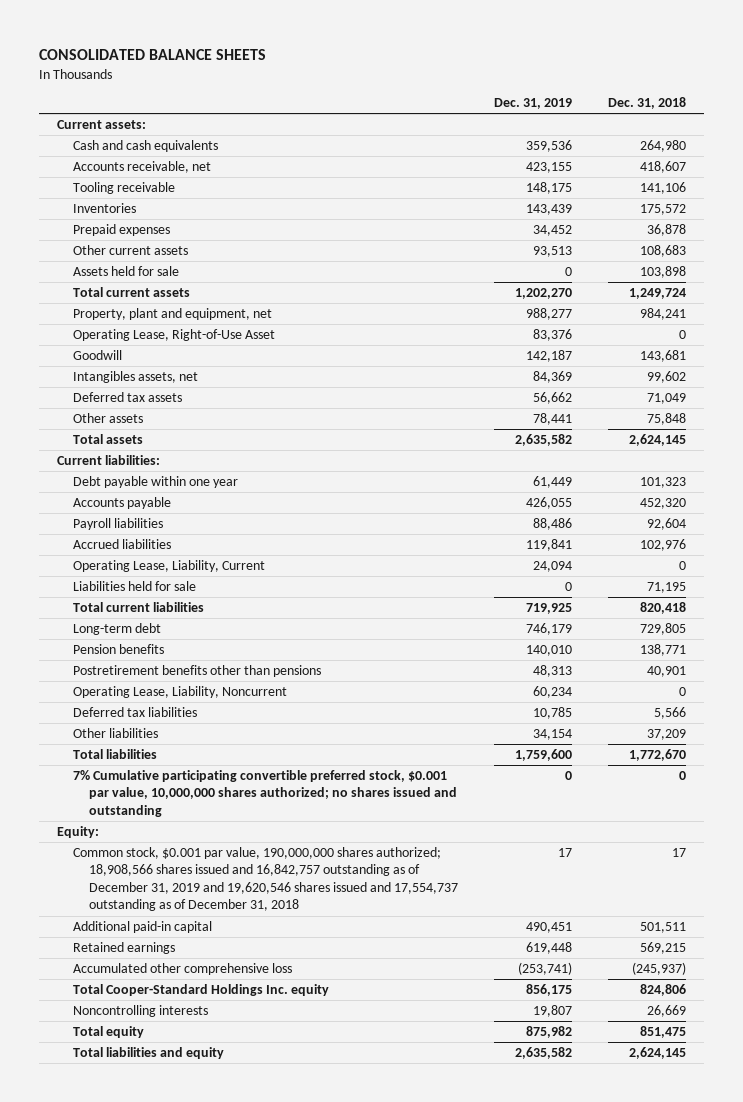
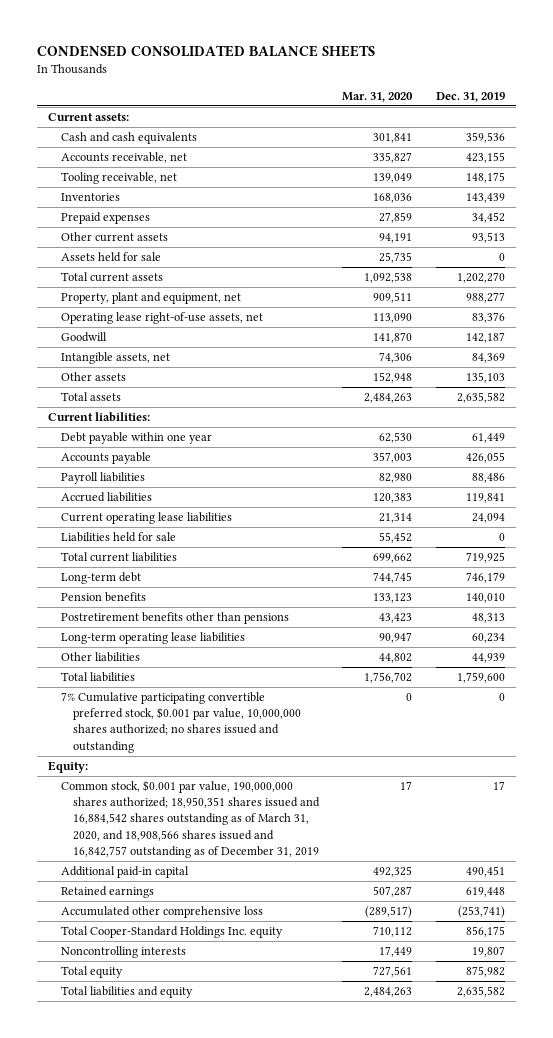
- CONSOLIDATED BALANCE SHEETS
+ CONDENSED CONSOLIDATED BALANCE SHEETS
- | Dec. 31, 2019 | Dec. 31, 2018
+ | Mar. 31, 2020 | Dec. 31, 2019
- Tooling receivable | 148,175 | 141,106
+ Tooling receivable, net | 139,049 | 148,175
- Operating Lease, Right-of-Use Asset | 83,376 | 0
+ Operating lease right-of-use assets, net | 113,090 | 83,376
- Intangibles assets, net | 84,369 | 99,602
- Deferred tax assets | 56,662 | 71,049
- Other assets | 78,441 | 75,848
+ Intangible assets, net | 74,306 | 84,369
+ Other assets | 152,948 | 135,103
- Operating Lease, Liability, Current | 24,094 | 0
+ Current operating lease liabilities | 21,314 | 24,094
- Operating Lease, Liability, Noncurrent | 60,234 | 0
- Deferred tax liabilities | 10,785 | 5,566
- Other liabilities | 34,154 | 37,209
+ Long-term operating lease liabilities | 90,947 | 60,234
+ Other liabilities | 44,802 | 44,939
- Common stock, $0.001 par value, 190,000,000 shares authorized; 18,908,566 shares issued and 16,842,757 outstanding as of December 31, 2019 and 19,620,546 shares issued and 17,554,737 outstanding as of December 31, 2018 | 17 | 17
+ Common stock, $0.001 par value, 190,000,000 shares authorized; 18,950,351 shares issued and 16,884,542 shares outstanding as of March 31, 2020, and 18,908,566 shares issued and 16,842,757 outstanding as of December 31, 2019 | 17 | 17

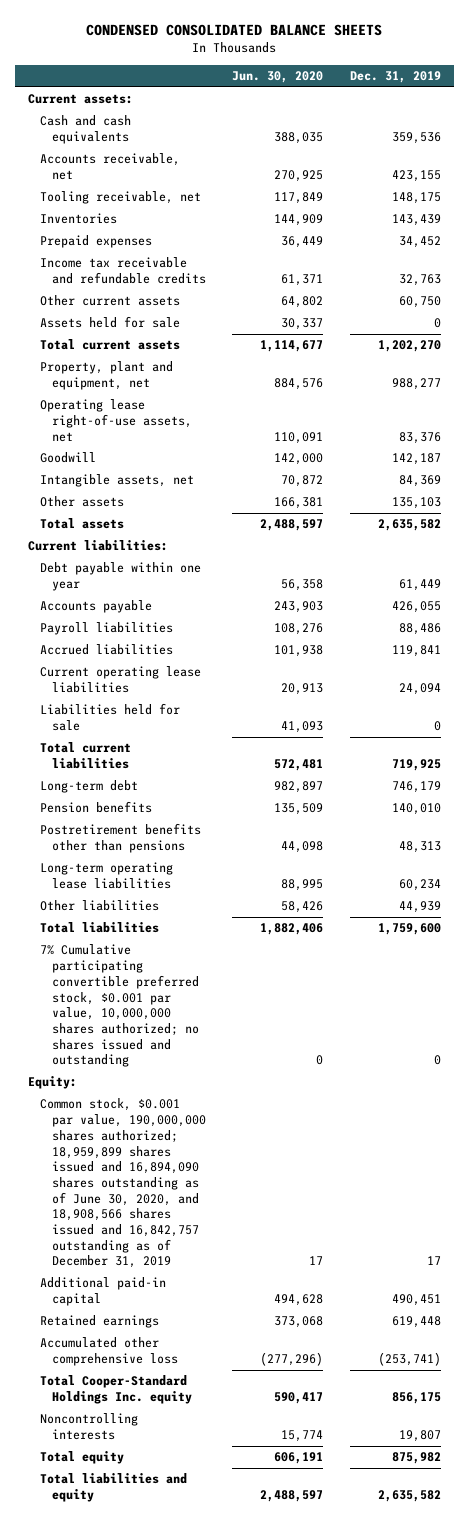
- | Mar. 31, 2020 | Dec. 31, 2019
+ | Jun. 30, 2020 | Dec. 31, 2019
- Other current assets | 94,191 | 93,513
+ Income tax receivable and refundable credits | 61,371 | 32,763
+ Other current assets | 64,802 | 60,750
- Common stock, $0.001 par value, 190,000,000 shares authorized; 18,950,351 shares issued and 16,884,542 shares outstanding as of March 31, 2020, and 18,908,566 shares issued and 16,842,757 outstanding as of December 31, 2019 | 17 | 17
+ Common stock, $0.001 par value, 190,000,000 shares authorized; 18,959,899 shares issued and 16,894,090 shares outstanding as of June 30, 2020, and 18,908,566 shares issued and 16,842,757 outstanding as of December 31, 2019 | 17 | 17

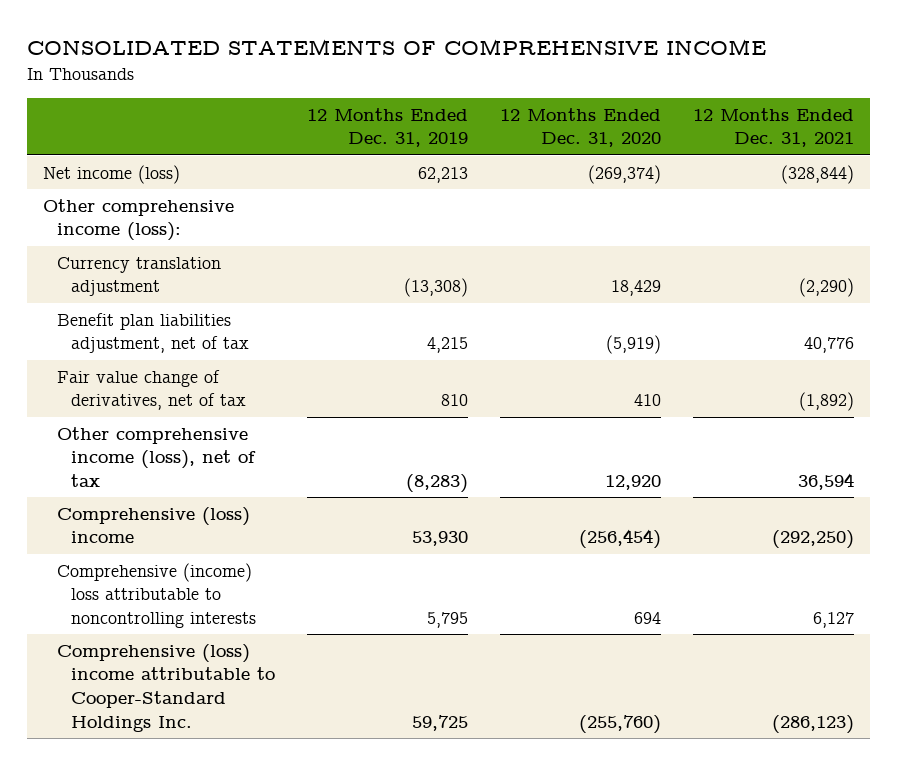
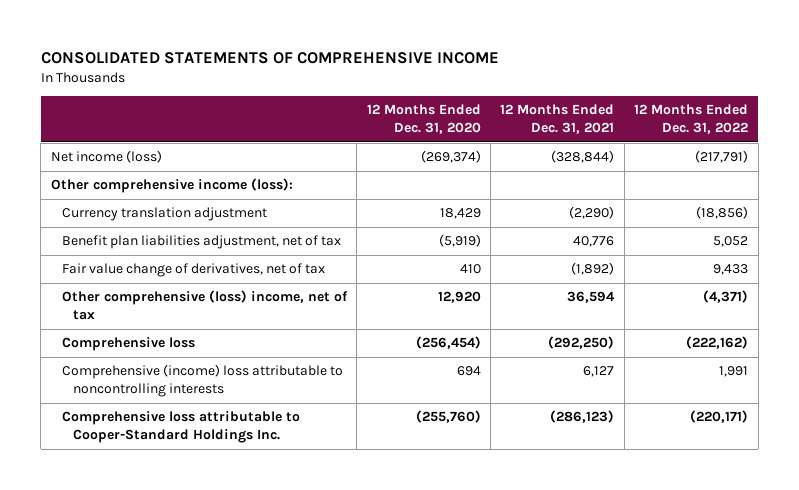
- | 12 Months Ended Dec. 31, 2019 | 12 Months Ended Dec. 31, 2020 | 12 Months Ended Dec. 31, 2021
+ | 12 Months Ended Dec. 31, 2020 | 12 Months Ended Dec. 31, 2021 | 12 Months Ended Dec. 31, 2022
- Other comprehensive income (loss), net of tax | (8,283) | 12,920 | 36,594
- Comprehensive (loss) income | 53,930 | (256,454) | (292,250)
+ Other comprehensive (loss) income, net of tax | 12,920 | 36,594 | (4,371)
+ Comprehensive loss | (256,454) | (292,250) | (222,162)
- Comprehensive (loss) income attributable to Cooper-Standard Holdings Inc. | 59,725 | (255,760) | (286,123)
+ Comprehensive loss attributable to Cooper-Standard Holdings Inc. | (255,760) | (286,123) | (220,171)

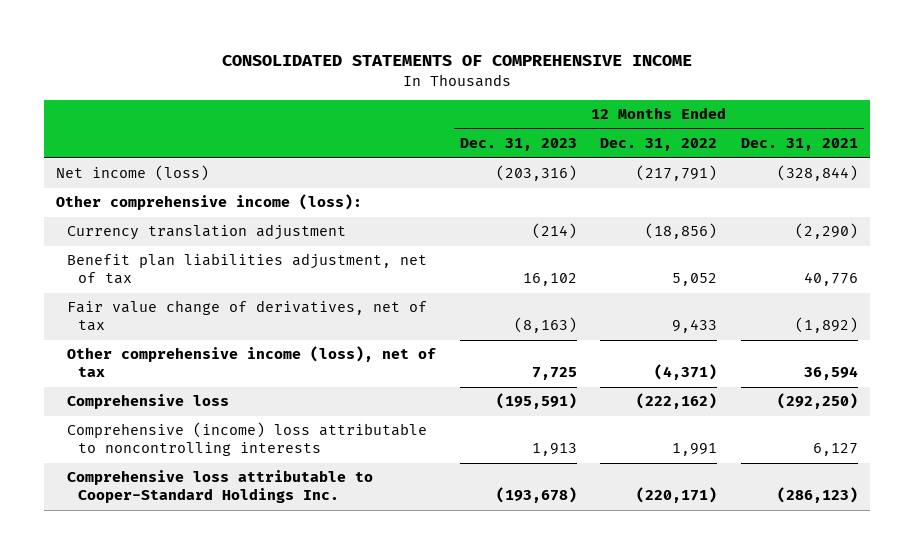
- | 12 Months Ended Dec. 31, 2020 | 12 Months Ended Dec. 31, 2021 | 12 Months Ended Dec. 31, 2022
+ | 12 Months Ended Dec. 31, 2023 | 12 Months Ended Dec. 31, 2022 | 12 Months Ended Dec. 31, 2021
- Other comprehensive (loss) income, net of tax | 12,920 | 36,594 | (4,371)
+ Other comprehensive income (loss), net of tax | 7,725 | (4,371) | 36,594

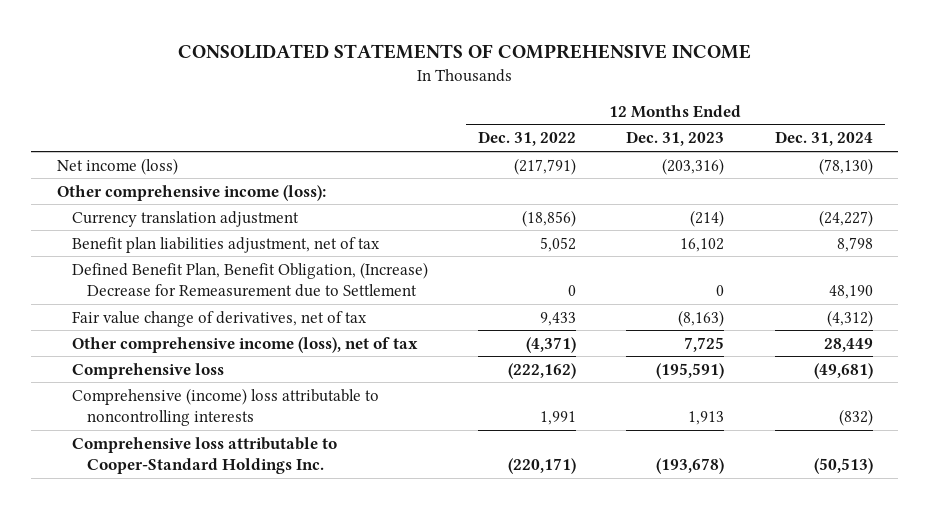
- | 12 Months Ended Dec. 31, 2023 | 12 Months Ended Dec. 31, 2022 | 12 Months Ended Dec. 31, 2021
+ | 12 Months Ended Dec. 31, 2022 | 12 Months Ended Dec. 31, 2023 | 12 Months Ended Dec. 31, 2024
+ Defined Benefit Plan, Benefit Obligation, (Increase) Decrease for Remeasurement due to Settlement | 0 | 0 | 48,190

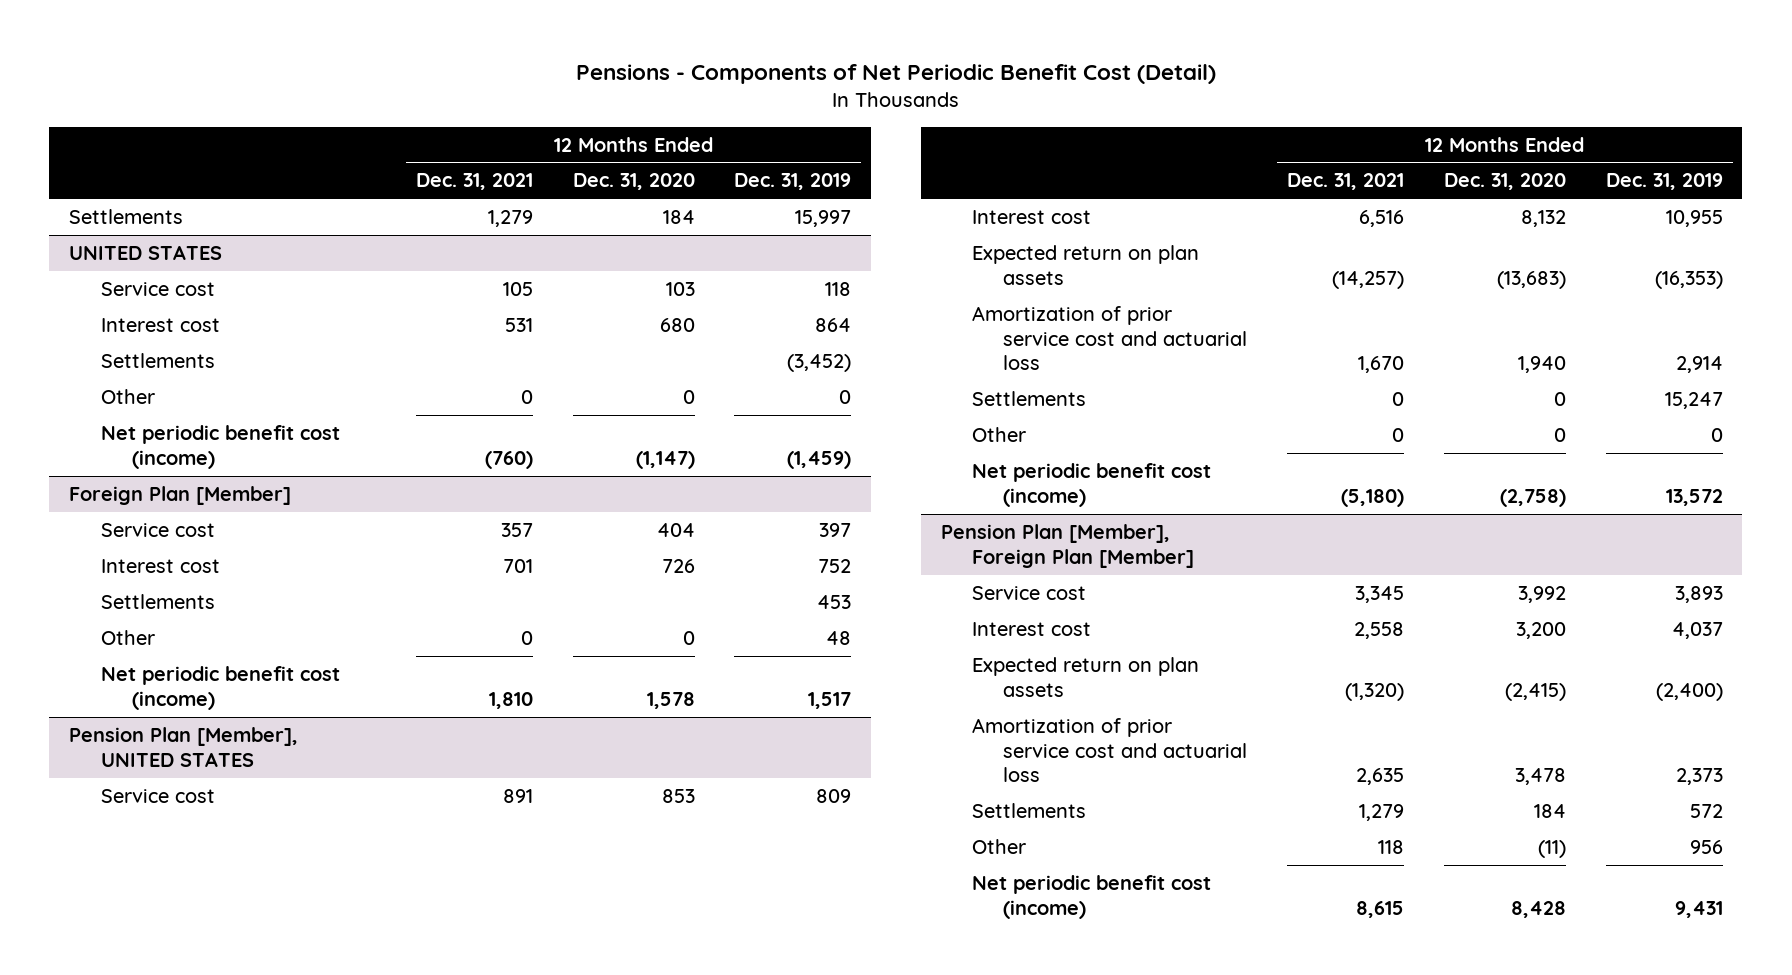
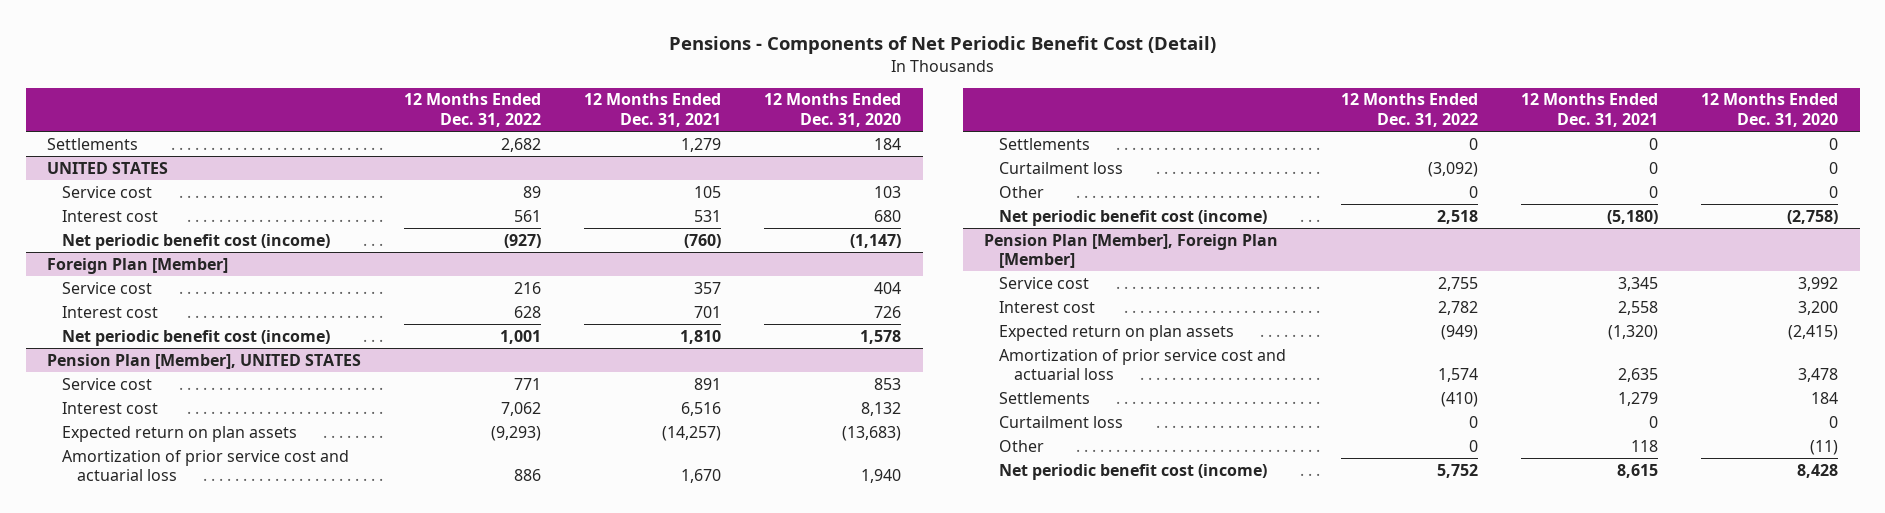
- | 12 Months Ended Dec. 31, 2021 | 12 Months Ended Dec. 31, 2020 | 12 Months Ended Dec. 31, 2019
+ | 12 Months Ended Dec. 31, 2022 | 12 Months Ended Dec. 31, 2021 | 12 Months Ended Dec. 31, 2020
@ UNITED STATES
- Settlements | | | (3,452)
- Other | 0 | 0 | 0
@ Foreign Plan [Member]
- Settlements | | | 453
- Other | 0 | 0 | 48
@ Pension Plan [Member], UNITED STATES
+ Curtailment loss | (3,092) | 0 | 0
@ Pension Plan [Member], Foreign Plan [Member]
+ Curtailment loss | 0 | 0 | 0

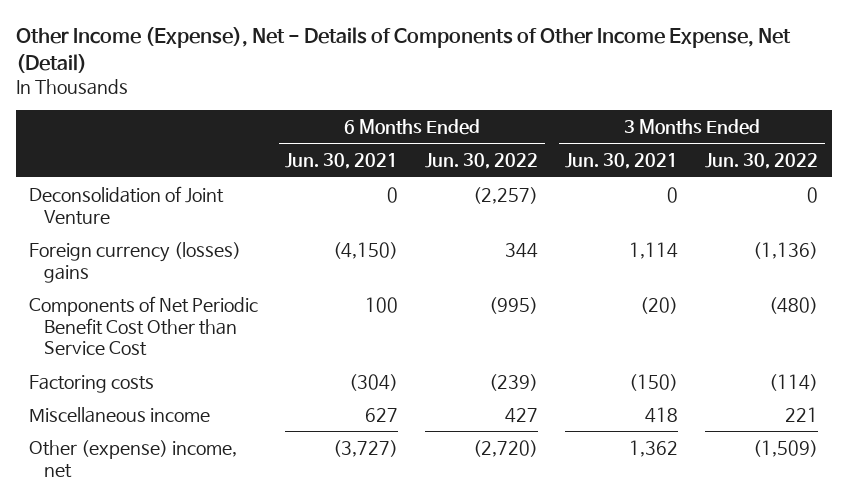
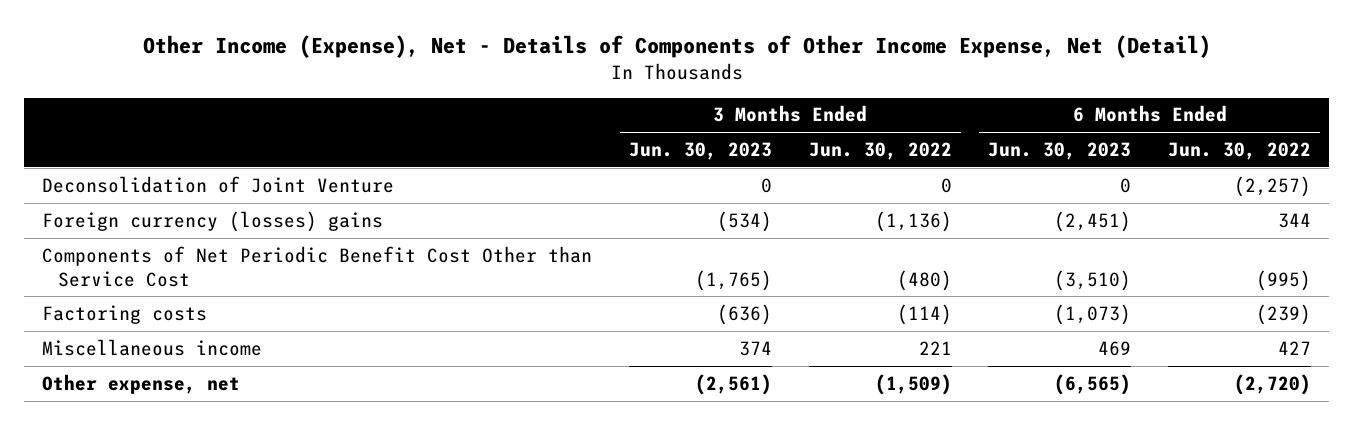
- | 6 Months Ended Jun. 30, 2021 | 6 Months Ended Jun. 30, 2022 | 3 Months Ended Jun. 30, 2021 | 3 Months Ended Jun. 30, 2022
+ | 3 Months Ended Jun. 30, 2023 | 3 Months Ended Jun. 30, 2022 | 6 Months Ended Jun. 30, 2023 | 6 Months Ended Jun. 30, 2022
- Other (expense) income, net | (3,727) | (2,720) | 1,362 | (1,509)
+ Other expense, net | (2,561) | (1,509) | (6,565) | (2,720)

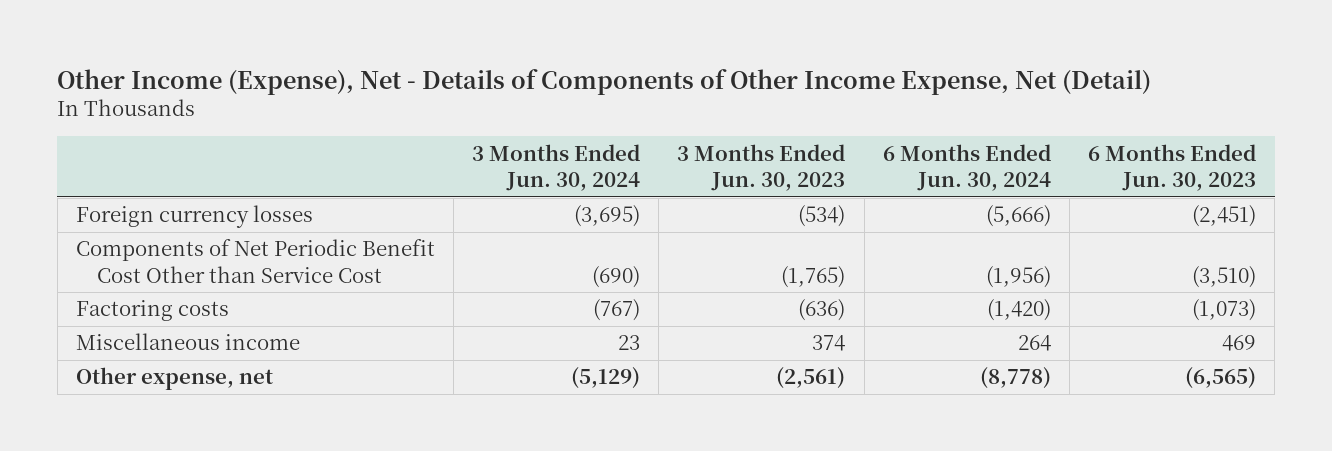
- | 3 Months Ended Jun. 30, 2023 | 3 Months Ended Jun. 30, 2022 | 6 Months Ended Jun. 30, 2023 | 6 Months Ended Jun. 30, 2022
+ | 3 Months Ended Jun. 30, 2024 | 3 Months Ended Jun. 30, 2023 | 6 Months Ended Jun. 30, 2024 | 6 Months Ended Jun. 30, 2023
- Deconsolidation of Joint Venture | 0 | 0 | 0 | (2,257)
- Foreign currency (losses) gains | (534) | (1,136) | (2,451) | 344
+ Foreign currency losses | (3,695) | (534) | (5,666) | (2,451)

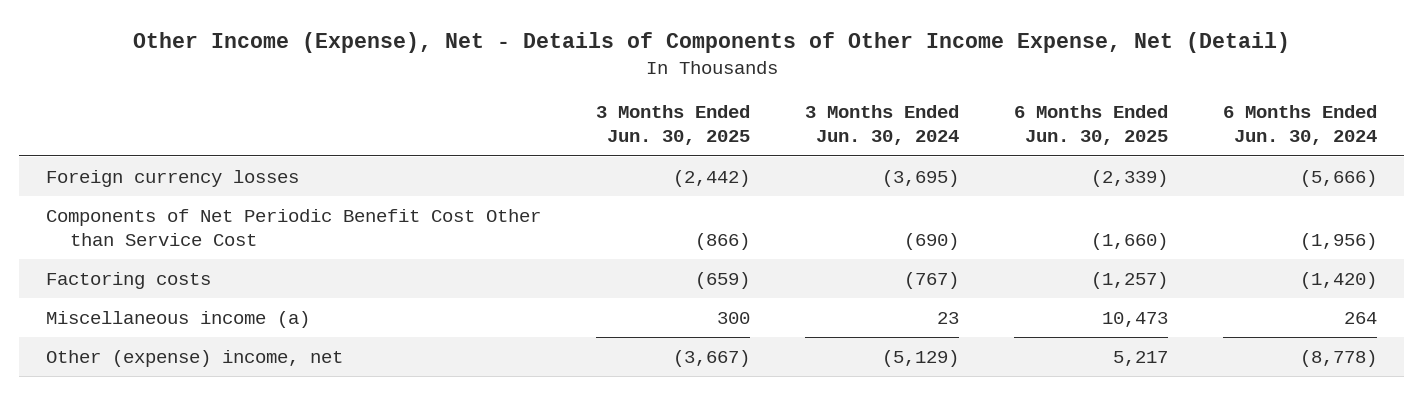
- | 3 Months Ended Jun. 30, 2024 | 3 Months Ended Jun. 30, 2023 | 6 Months Ended Jun. 30, 2024 | 6 Months Ended Jun. 30, 2023
+ | 3 Months Ended Jun. 30, 2025 | 3 Months Ended Jun. 30, 2024 | 6 Months Ended Jun. 30, 2025 | 6 Months Ended Jun. 30, 2024
- Miscellaneous income | 23 | 374 | 264 | 469
- Other expense, net | (5,129) | (2,561) | (8,778) | (6,565)
+ Miscellaneous income (a) | 300 | 23 | 10,473 | 264
+ Other (expense) income, net | (3,667) | (5,129) | 5,217 | (8,778)

